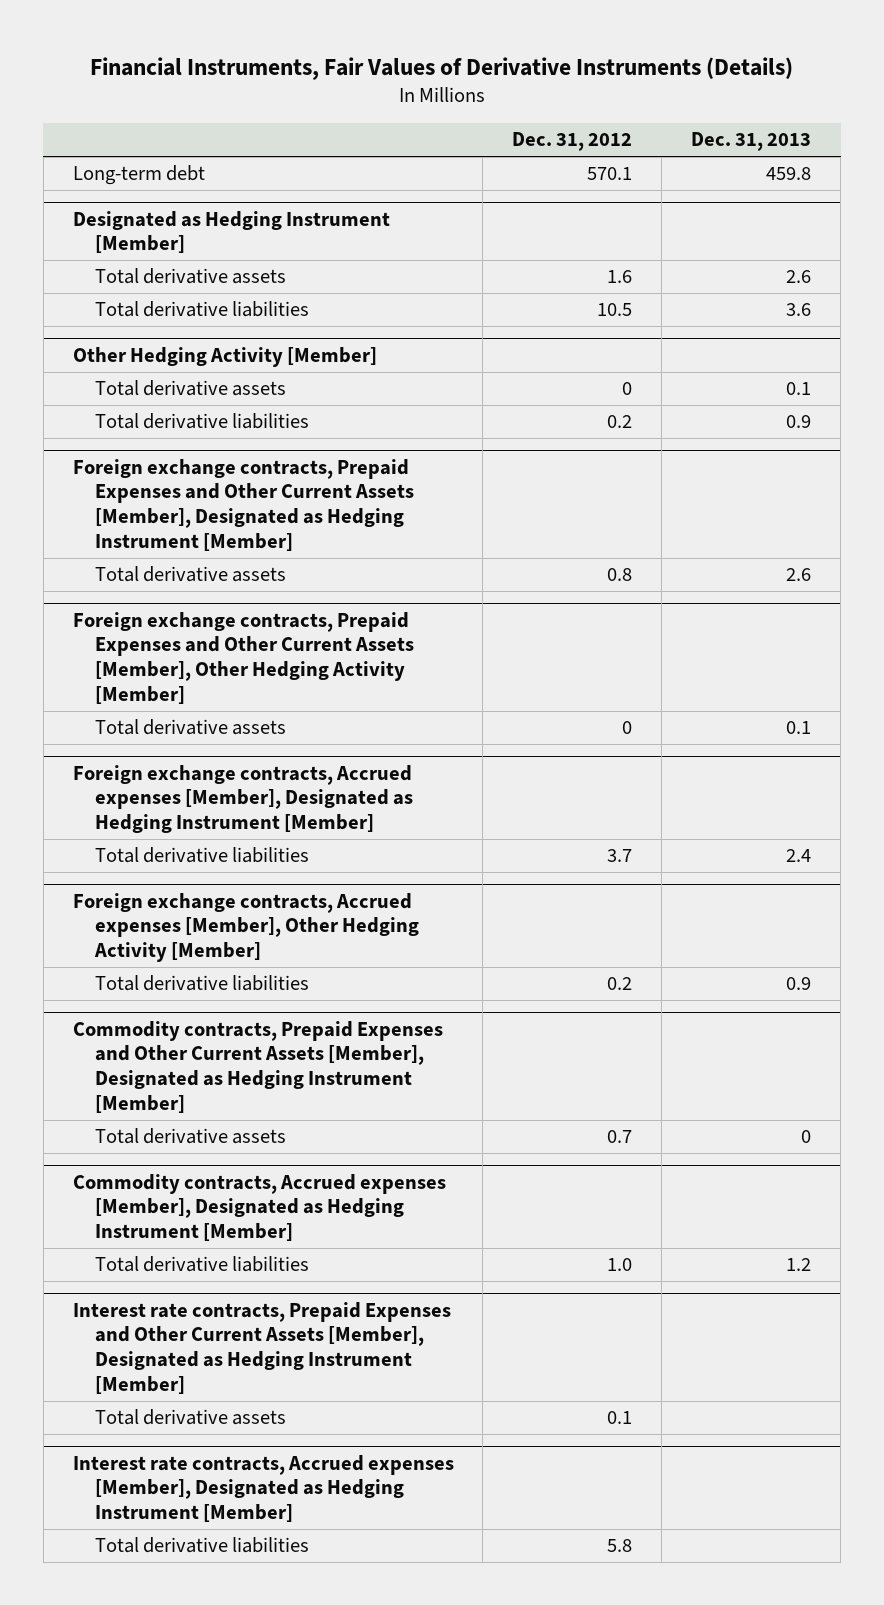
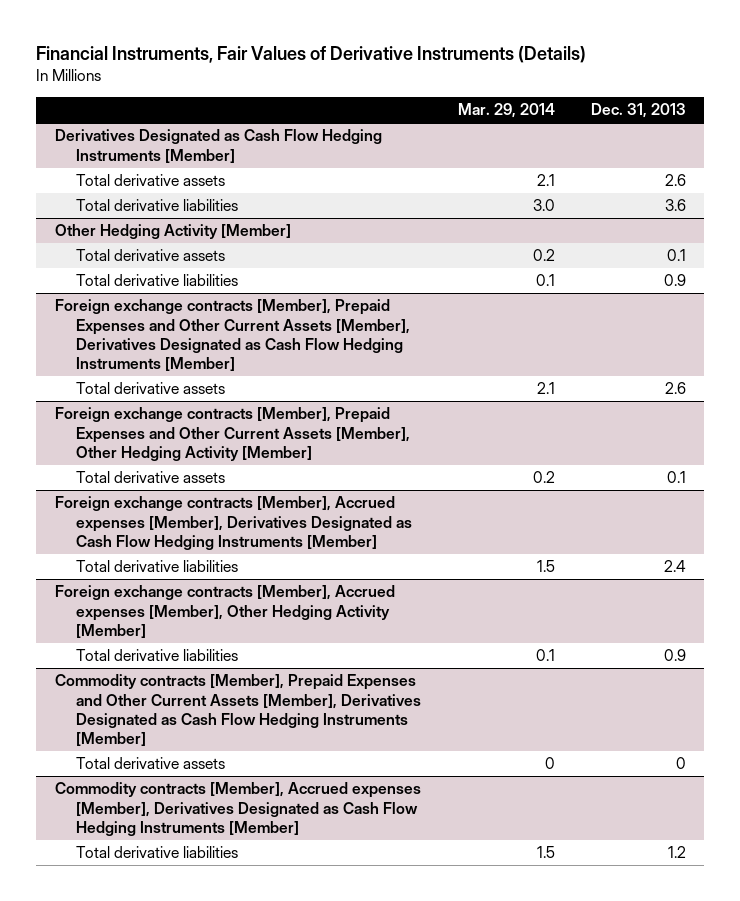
- | Dec. 31, 2012 | Dec. 31, 2013
+ | Mar. 29, 2014 | Dec. 31, 2013
- Long-term debt | 570.1 | 459.8
- Designated as Hedging Instrument [Member]
+ Derivatives Designated as Cash Flow Hedging Instruments [Member]
- Foreign exchange contracts, Prepaid Expenses and Other Current Assets [Member], Designated as Hedging Instrument [Member]
+ Foreign exchange contracts [Member], Prepaid Expenses and Other Current Assets [Member], Derivatives Designated as Cash Flow Hedging Instruments [Member]
- Foreign exchange contracts, Prepaid Expenses and Other Current Assets [Member], Other Hedging Activity [Member]
+ Foreign exchange contracts [Member], Prepaid Expenses and Other Current Assets [Member], Other Hedging Activity [Member]
- Foreign exchange contracts, Accrued expenses [Member], Designated as Hedging Instrument [Member]
+ Foreign exchange contracts [Member], Accrued expenses [Member], Derivatives Designated as Cash Flow Hedging Instruments [Member]
- Foreign exchange contracts, Accrued expenses [Member], Other Hedging Activity [Member]
+ Foreign exchange contracts [Member], Accrued expenses [Member], Other Hedging Activity [Member]
- Commodity contracts, Prepaid Expenses and Other Current Assets [Member], Designated as Hedging Instrument [Member]
+ Commodity contracts [Member], Prepaid Expenses and Other Current Assets [Member], Derivatives Designated as Cash Flow Hedging Instruments [Member]
- Commodity contracts, Accrued expenses [Member], Designated as Hedging Instrument [Member]
+ Commodity contracts [Member], Accrued expenses [Member], Derivatives Designated as Cash Flow Hedging Instruments [Member]
- Interest rate contracts, Prepaid Expenses and Other Current Assets [Member], Designated as Hedging Instrument [Member]
- Total derivative assets | 0.1 |
- Interest rate contracts, Accrued expenses [Member], Designated as Hedging Instrument [Member]
- Total derivative liabilities | 5.8 |

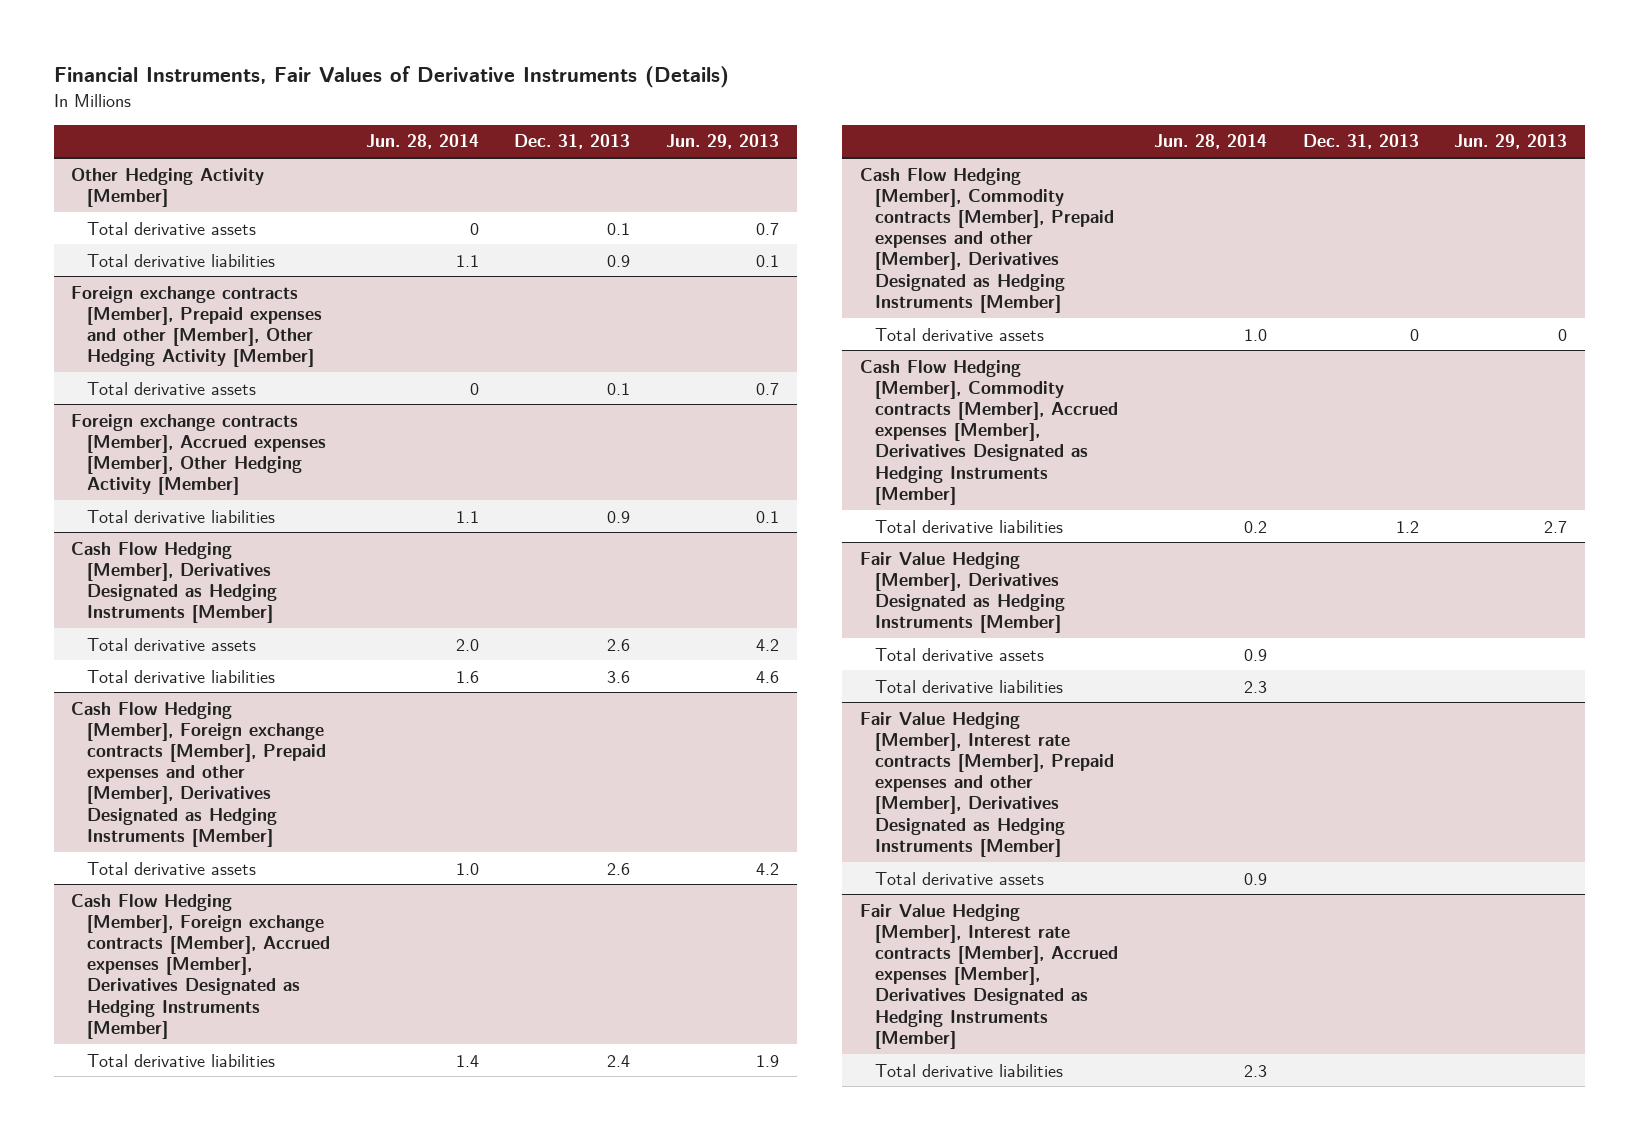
- | Mar. 29, 2014 | Dec. 31, 2013
+ | Jun. 28, 2014 | Dec. 31, 2013 | Jun. 29, 2013
- Derivatives Designated as Cash Flow Hedging Instruments [Member]
- Total derivative assets | 2.1 | 2.6
- Total derivative liabilities | 3.0 | 3.6
- Foreign exchange contracts [Member], Prepaid Expenses and Other Current Assets [Member], Derivatives Designated as Cash Flow Hedging Instruments [Member]
- Total derivative assets | 2.1 | 2.6
- Foreign exchange contracts [Member], Prepaid Expenses and Other Current Assets [Member], Other Hedging Activity [Member]
+ Foreign exchange contracts [Member], Prepaid expenses and other [Member], Other Hedging Activity [Member]
- Foreign exchange contracts [Member], Accrued expenses [Member], Derivatives Designated as Cash Flow Hedging Instruments [Member]
- Total derivative liabilities | 1.5 | 2.4
- Commodity contracts [Member], Prepaid Expenses and Other Current Assets [Member], Derivatives Designated as Cash Flow Hedging Instruments [Member]
+ Cash Flow Hedging [Member], Derivatives Designated as Hedging Instruments [Member]
+ Total derivative assets | 2.0 | 2.6 | 4.2
+ Total derivative liabilities | 1.6 | 3.6 | 4.6
+ Cash Flow Hedging [Member], Foreign exchange contracts [Member], Prepaid expenses and other [Member], Derivatives Designated as Hedging Instruments [Member]
+ Total derivative assets | 1.0 | 2.6 | 4.2
+ Cash Flow Hedging [Member], Foreign exchange contracts [Member], Accrued expenses [Member], Derivatives Designated as Hedging Instruments [Member]
+ Total derivative liabilities | 1.4 | 2.4 | 1.9
+ Cash Flow Hedging [Member], Commodity contracts [Member], Prepaid expenses and other [Member], Derivatives Designated as Hedging Instruments [Member]
- Commodity contracts [Member], Accrued expenses [Member], Derivatives Designated as Cash Flow Hedging Instruments [Member]
+ Cash Flow Hedging [Member], Commodity contracts [Member], Accrued expenses [Member], Derivatives Designated as Hedging Instruments [Member]
+ Fair Value Hedging [Member], Derivatives Designated as Hedging Instruments [Member]
+ Total derivative assets | 0.9 | |
+ Total derivative liabilities | 2.3 | |
+ Fair Value Hedging [Member], Interest rate contracts [Member], Prepaid expenses and other [Member], Derivatives Designated as Hedging Instruments [Member]
+ Total derivative assets | 0.9 | |
+ Fair Value Hedging [Member], Interest rate contracts [Member], Accrued expenses [Member], Derivatives Designated as Hedging Instruments [Member]
+ Total derivative liabilities | 2.3 | |

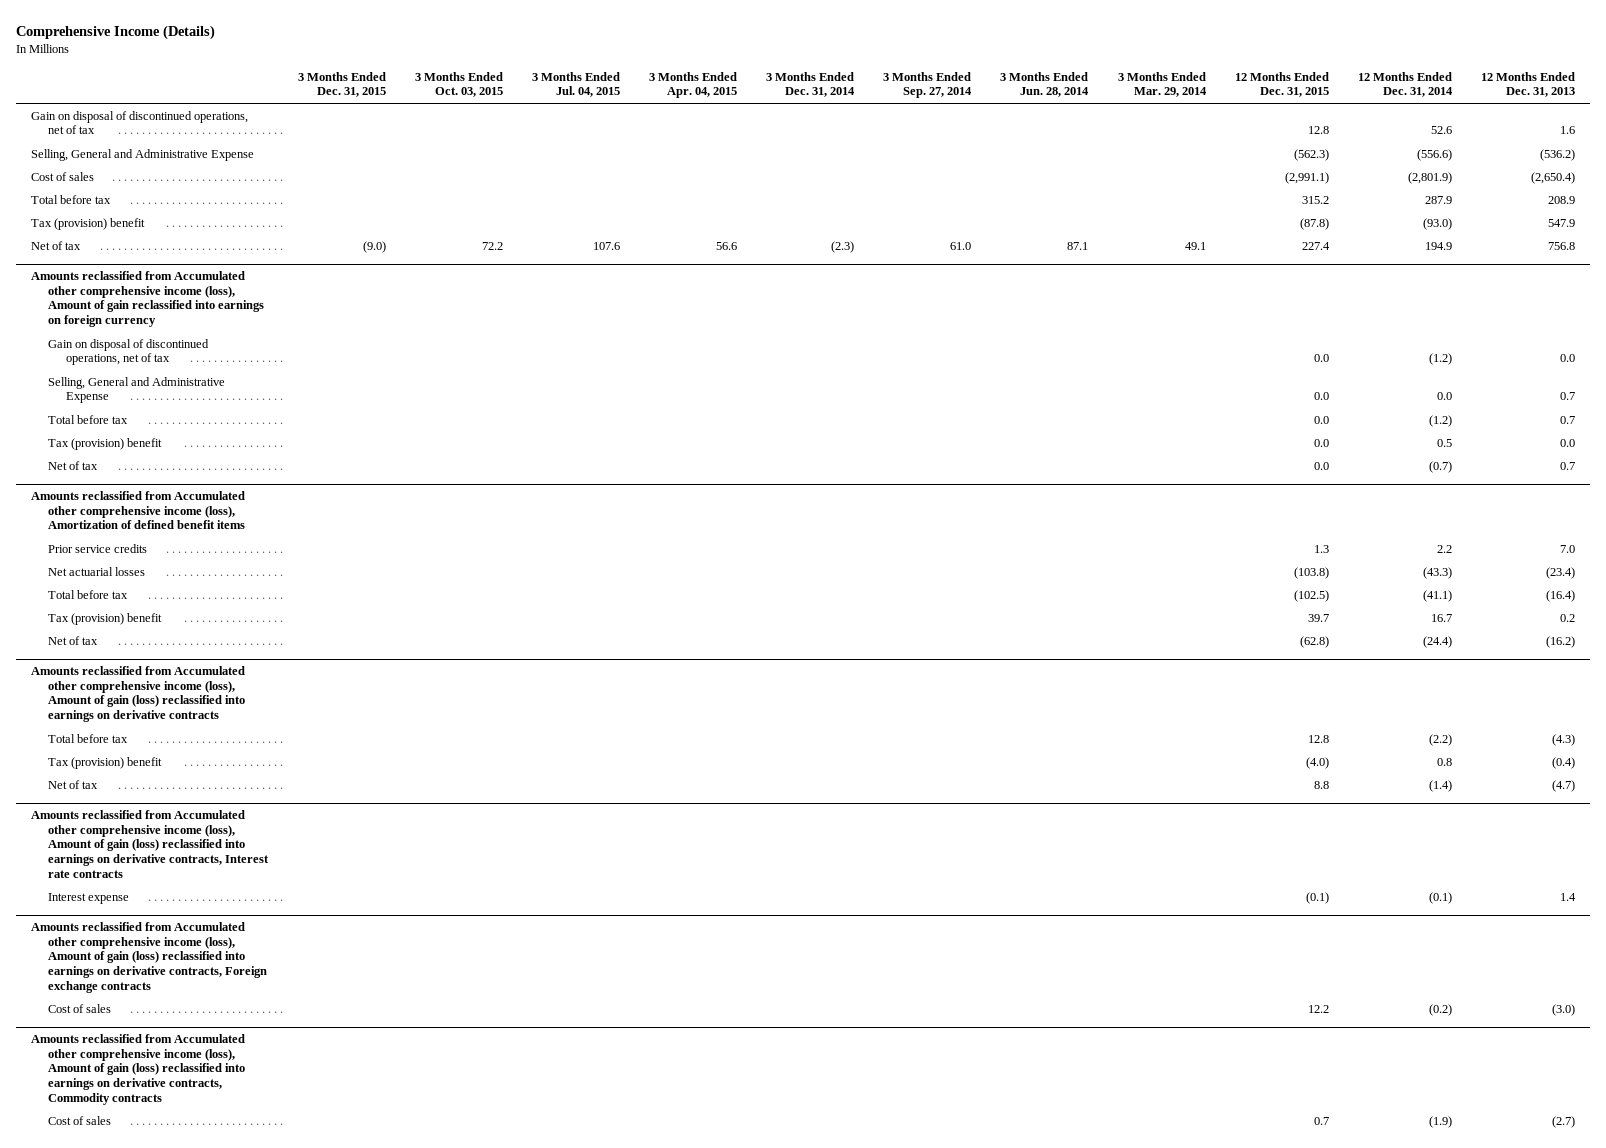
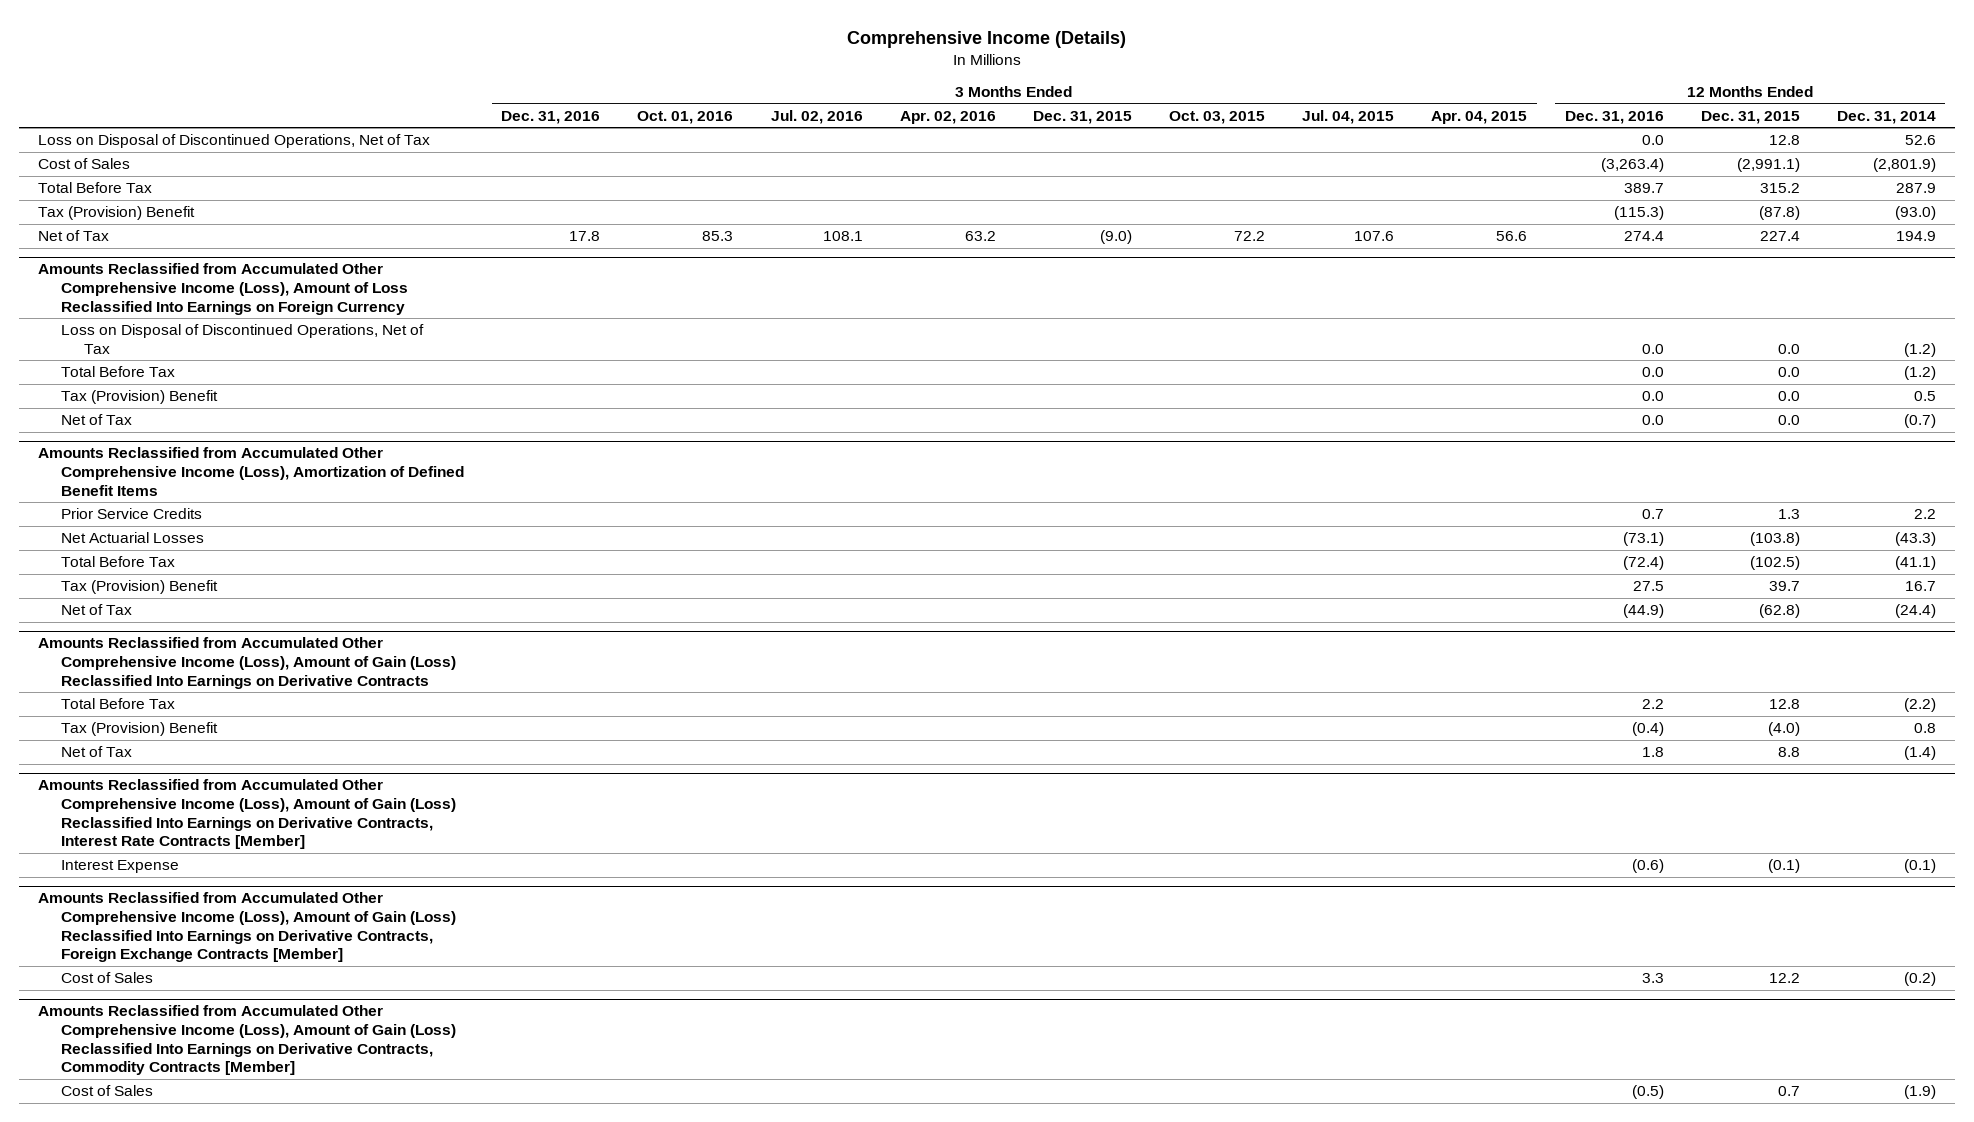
- | 3 Months Ended Dec. 31, 2015 | 3 Months Ended Oct. 03, 2015 | 3 Months Ended Jul. 04, 2015 | 3 Months Ended Apr. 04, 2015 | 3 Months Ended Dec. 31, 2014 | 3 Months Ended Sep. 27, 2014 | 3 Months Ended Jun. 28, 2014 | 3 Months Ended Mar. 29, 2014 | 12 Months Ended Dec. 31, 2015 | 12 Months Ended Dec. 31, 2014 | 12 Months Ended Dec. 31, 2013
+ | 3 Months Ended Dec. 31, 2016 | 3 Months Ended Oct. 01, 2016 | 3 Months Ended Jul. 02, 2016 | 3 Months Ended Apr. 02, 2016 | 3 Months Ended Dec. 31, 2015 | 3 Months Ended Oct. 03, 2015 | 3 Months Ended Jul. 04, 2015 | 3 Months Ended Apr. 04, 2015 | 12 Months Ended Dec. 31, 2016 | 12 Months Ended Dec. 31, 2015 | 12 Months Ended Dec. 31, 2014
- Gain on disposal of discontinued operations, net of tax | | | | | | | | | 12.8 | 52.6 | 1.6
- Selling, General and Administrative Expense | | | | | | | | | (562.3) | (556.6) | (536.2)
- Cost of sales | | | | | | | | | (2,991.1) | (2,801.9) | (2,650.4)
- Total before tax | | | | | | | | | 315.2 | 287.9 | 208.9
- Tax (provision) benefit | | | | | | | | | (87.8) | (93.0) | 547.9
- Net of tax | (9.0) | 72.2 | 107.6 | 56.6 | (2.3) | 61.0 | 87.1 | 49.1 | 227.4 | 194.9 | 756.8
- Amounts reclassified from Accumulated other comprehensive income (loss), Amount of gain reclassified into earnings on foreign currency
- Gain on disposal of discontinued operations, net of tax | | | | | | | | | 0.0 | (1.2) | 0.0
- Selling, General and Administrative Expense | | | | | | | | | 0.0 | 0.0 | 0.7
- Total before tax | | | | | | | | | 0.0 | (1.2) | 0.7
- Tax (provision) benefit | | | | | | | | | 0.0 | 0.5 | 0.0
- Net of tax | | | | | | | | | 0.0 | (0.7) | 0.7
- Amounts reclassified from Accumulated other comprehensive income (loss), Amortization of defined benefit items
- Prior service credits | | | | | | | | | 1.3 | 2.2 | 7.0
- Net actuarial losses | | | | | | | | | (103.8) | (43.3) | (23.4)
- Total before tax | | | | | | | | | (102.5) | (41.1) | (16.4)
- Tax (provision) benefit | | | | | | | | | 39.7 | 16.7 | 0.2
- Net of tax | | | | | | | | | (62.8) | (24.4) | (16.2)
- Amounts reclassified from Accumulated other comprehensive income (loss), Amount of gain (loss) reclassified into earnings on derivative contracts
- Total before tax | | | | | | | | | 12.8 | (2.2) | (4.3)
- Tax (provision) benefit | | | | | | | | | (4.0) | 0.8 | (0.4)
- Net of tax | | | | | | | | | 8.8 | (1.4) | (4.7)
- Amounts reclassified from Accumulated other comprehensive income (loss), Amount of gain (loss) reclassified into earnings on derivative contracts, Interest rate contracts
- Interest expense | | | | | | | | | (0.1) | (0.1) | 1.4
- Amounts reclassified from Accumulated other comprehensive income (loss), Amount of gain (loss) reclassified into earnings on derivative contracts, Foreign exchange contracts
- Cost of sales | | | | | | | | | 12.2 | (0.2) | (3.0)
- Amounts reclassified from Accumulated other comprehensive income (loss), Amount of gain (loss) reclassified into earnings on derivative contracts, Commodity contracts
- Cost of sales | | | | | | | | | 0.7 | (1.9) | (2.7)
+ Loss on Disposal of Discontinued Operations, Net of Tax | | | | | | | | | 0.0 | 12.8 | 52.6
+ Cost of Sales | | | | | | | | | (3,263.4) | (2,991.1) | (2,801.9)
+ Total Before Tax | | | | | | | | | 389.7 | 315.2 | 287.9
+ Tax (Provision) Benefit | | | | | | | | | (115.3) | (87.8) | (93.0)
+ Net of Tax | 17.8 | 85.3 | 108.1 | 63.2 | (9.0) | 72.2 | 107.6 | 56.6 | 274.4 | 227.4 | 194.9
+ Amounts Reclassified from Accumulated Other Comprehensive Income (Loss), Amount of Loss Reclassified Into Earnings on Foreign Currency
+ Loss on Disposal of Discontinued Operations, Net of Tax | | | | | | | | | 0.0 | 0.0 | (1.2)
+ Total Before Tax | | | | | | | | | 0.0 | 0.0 | (1.2)
+ Tax (Provision) Benefit | | | | | | | | | 0.0 | 0.0 | 0.5
+ Net of Tax | | | | | | | | | 0.0 | 0.0 | (0.7)
+ Amounts Reclassified from Accumulated Other Comprehensive Income (Loss), Amortization of Defined Benefit Items
+ Prior Service Credits | | | | | | | | | 0.7 | 1.3 | 2.2
+ Net Actuarial Losses | | | | | | | | | (73.1) | (103.8) | (43.3)
+ Total Before Tax | | | | | | | | | (72.4) | (102.5) | (41.1)
+ Tax (Provision) Benefit | | | | | | | | | 27.5 | 39.7 | 16.7
+ Net of Tax | | | | | | | | | (44.9) | (62.8) | (24.4)
+ Amounts Reclassified from Accumulated Other Comprehensive Income (Loss), Amount of Gain (Loss) Reclassified Into Earnings on Derivative Contracts
+ Total Before Tax | | | | | | | | | 2.2 | 12.8 | (2.2)
+ Tax (Provision) Benefit | | | | | | | | | (0.4) | (4.0) | 0.8
+ Net of Tax | | | | | | | | | 1.8 | 8.8 | (1.4)
+ Amounts Reclassified from Accumulated Other Comprehensive Income (Loss), Amount of Gain (Loss) Reclassified Into Earnings on Derivative Contracts, Interest Rate Contracts [Member]
+ Interest Expense | | | | | | | | | (0.6) | (0.1) | (0.1)
+ Amounts Reclassified from Accumulated Other Comprehensive Income (Loss), Amount of Gain (Loss) Reclassified Into Earnings on Derivative Contracts, Foreign Exchange Contracts [Member]
+ Cost of Sales | | | | | | | | | 3.3 | 12.2 | (0.2)
+ Amounts Reclassified from Accumulated Other Comprehensive Income (Loss), Amount of Gain (Loss) Reclassified Into Earnings on Derivative Contracts, Commodity Contracts [Member]
+ Cost of Sales | | | | | | | | | (0.5) | 0.7 | (1.9)

